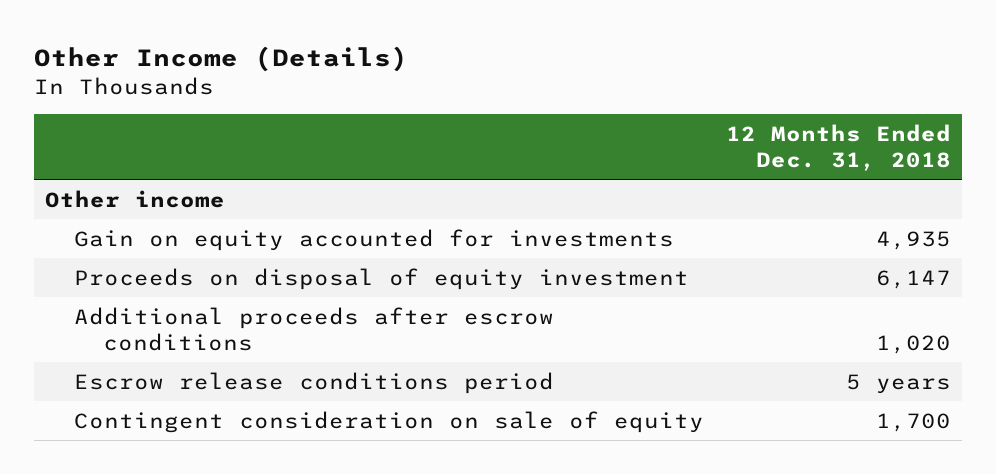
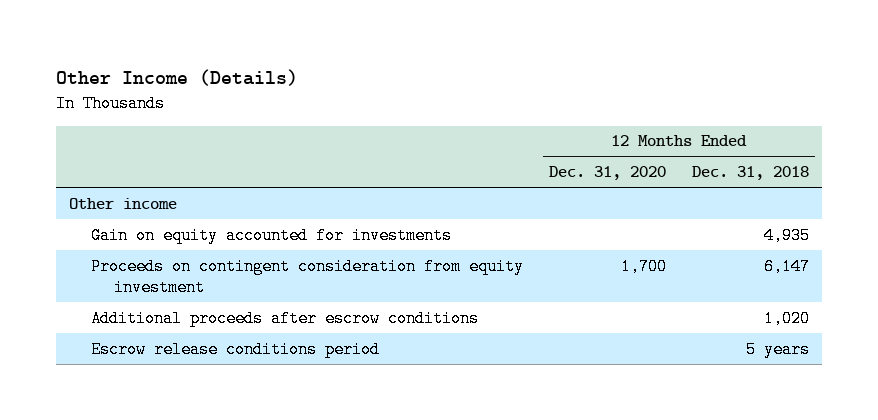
- | 12 Months Ended Dec. 31, 2018
+ | 12 Months Ended Dec. 31, 2020 | 12 Months Ended Dec. 31, 2018
- Proceeds on disposal of equity investment | 6,147
+ Proceeds on contingent consideration from equity investment | 1,700 | 6,147
- Contingent consideration on sale of equity | 1,700

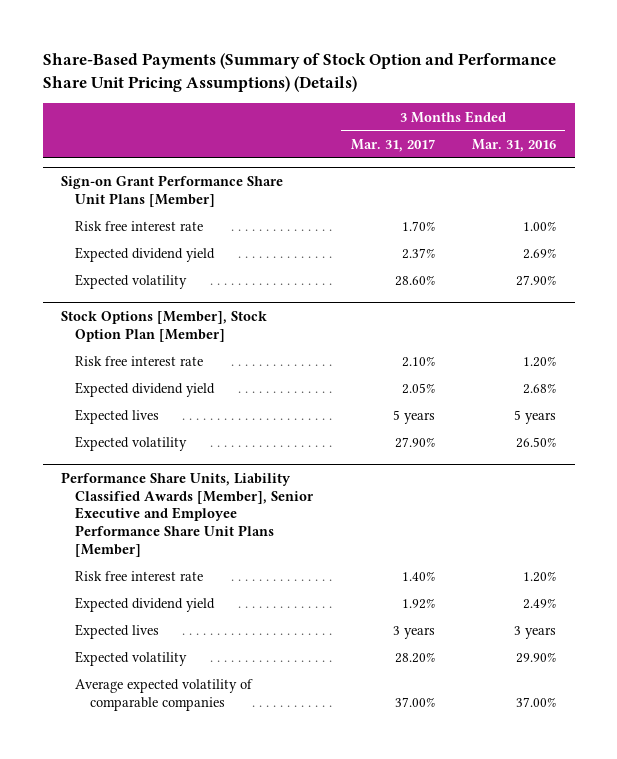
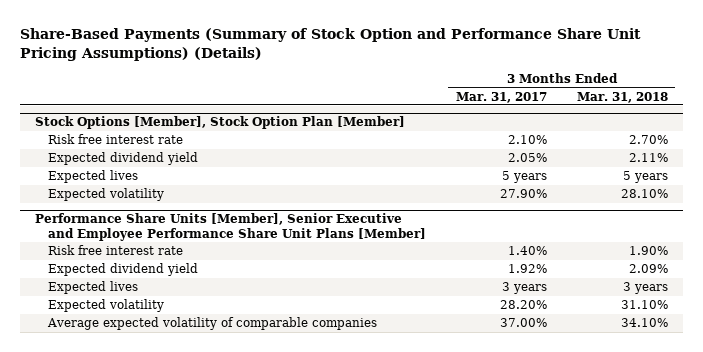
- | 3 Months Ended Mar. 31, 2017 | 3 Months Ended Mar. 31, 2016
+ | 3 Months Ended Mar. 31, 2017 | 3 Months Ended Mar. 31, 2018
- Sign-on Grant Performance Share Unit Plans [Member]
- Risk free interest rate | 1.70% | 1.00%
- Expected dividend yield | 2.37% | 2.69%
- Expected volatility | 28.60% | 27.90%
- Performance Share Units, Liability Classified Awards [Member], Senior Executive and Employee Performance Share Unit Plans [Member]
+ Performance Share Units [Member], Senior Executive and Employee Performance Share Unit Plans [Member]

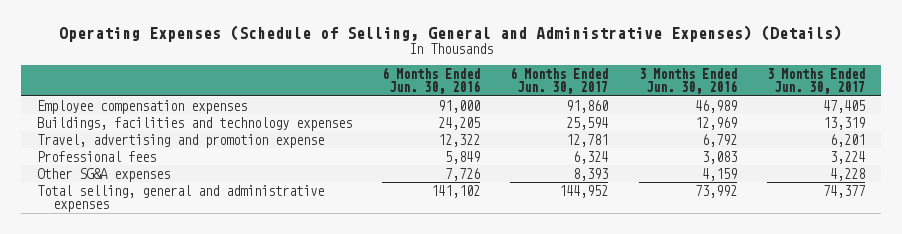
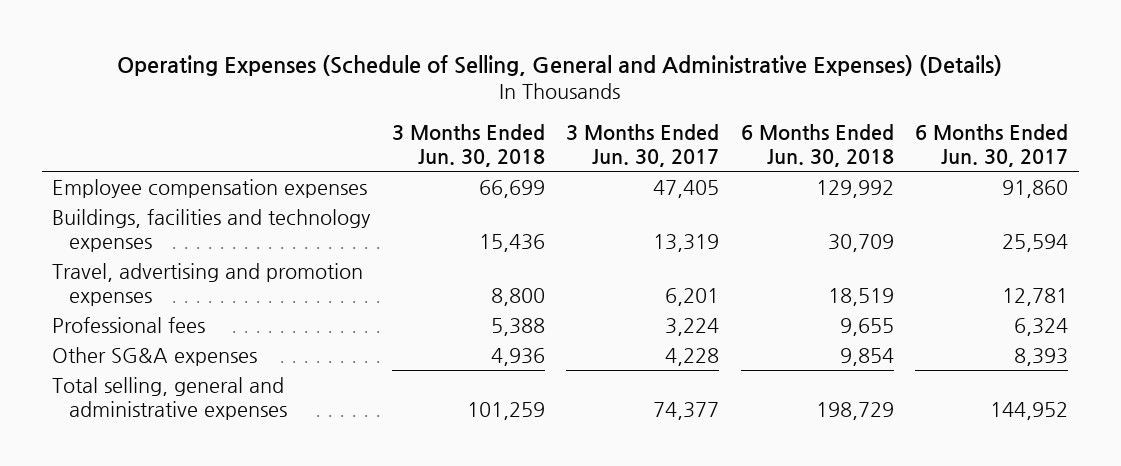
- | 6 Months Ended Jun. 30, 2016 | 6 Months Ended Jun. 30, 2017 | 3 Months Ended Jun. 30, 2016 | 3 Months Ended Jun. 30, 2017
+ | 3 Months Ended Jun. 30, 2018 | 3 Months Ended Jun. 30, 2017 | 6 Months Ended Jun. 30, 2018 | 6 Months Ended Jun. 30, 2017
- Travel, advertising and promotion expense | 12,322 | 12,781 | 6,792 | 6,201
+ Travel, advertising and promotion expenses | 8,800 | 6,201 | 18,519 | 12,781

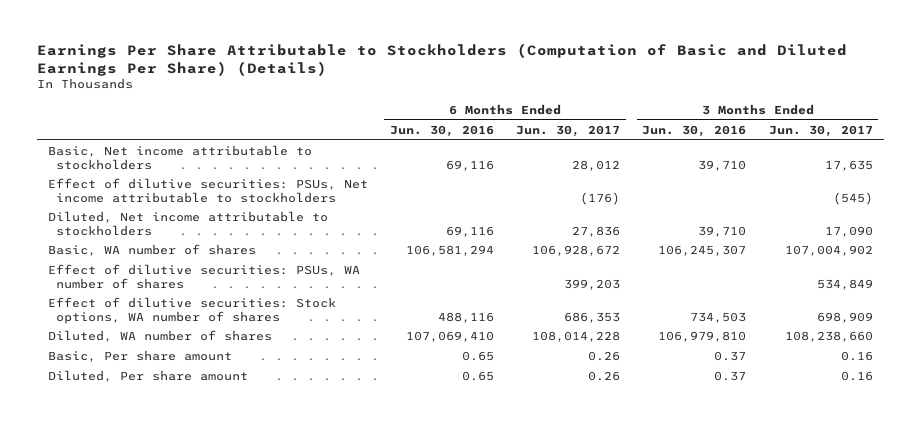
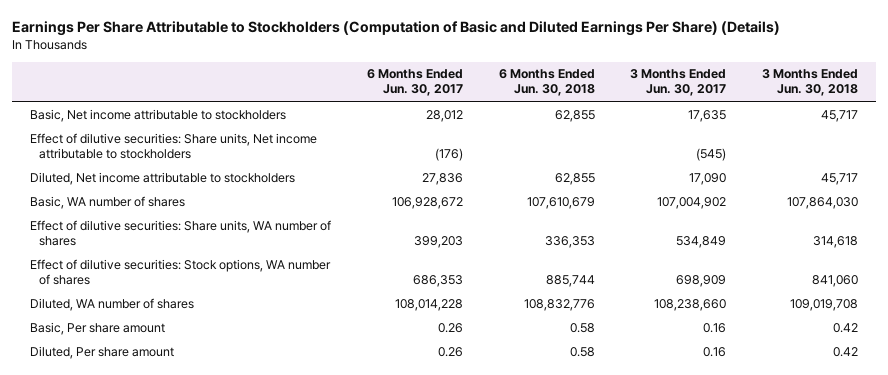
- | 6 Months Ended Jun. 30, 2016 | 6 Months Ended Jun. 30, 2017 | 3 Months Ended Jun. 30, 2016 | 3 Months Ended Jun. 30, 2017
+ | 6 Months Ended Jun. 30, 2017 | 6 Months Ended Jun. 30, 2018 | 3 Months Ended Jun. 30, 2017 | 3 Months Ended Jun. 30, 2018
- Effect of dilutive securities: PSUs, Net income attributable to stockholders | | (176) | | (545)
+ Effect of dilutive securities: Share units, Net income attributable to stockholders | (176) | | (545) |
- Effect of dilutive securities: PSUs, WA number of shares | | 399,203 | | 534,849
+ Effect of dilutive securities: Share units, WA number of shares | 399,203 | 336,353 | 534,849 | 314,618

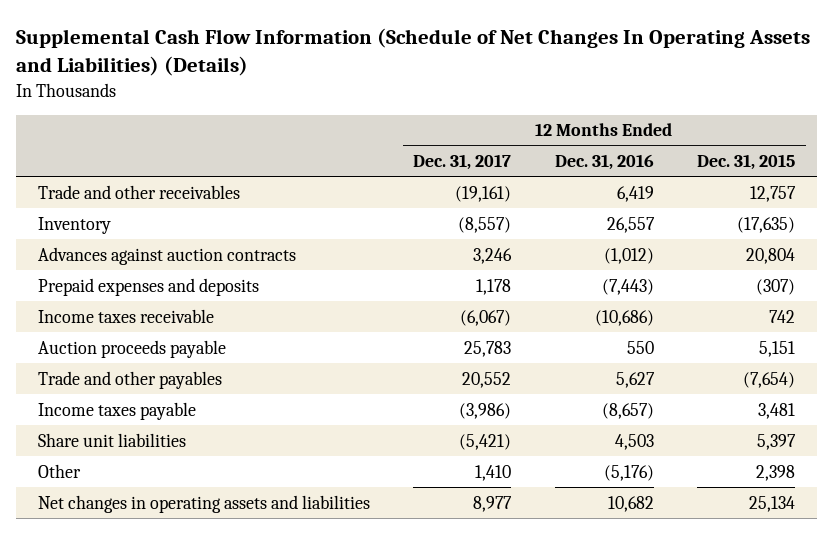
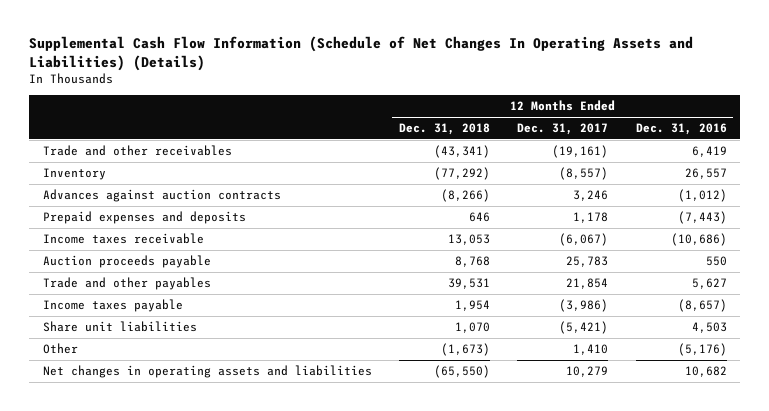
- | 12 Months Ended Dec. 31, 2017 | 12 Months Ended Dec. 31, 2016 | 12 Months Ended Dec. 31, 2015
+ | 12 Months Ended Dec. 31, 2018 | 12 Months Ended Dec. 31, 2017 | 12 Months Ended Dec. 31, 2016
- Trade and other payables | 20,552 | 5,627 | (7,654)
+ Trade and other payables | 39,531 | 21,854 | 5,627
- Net changes in operating assets and liabilities | 8,977 | 10,682 | 25,134
+ Net changes in operating assets and liabilities | (65,550) | 10,279 | 10,682

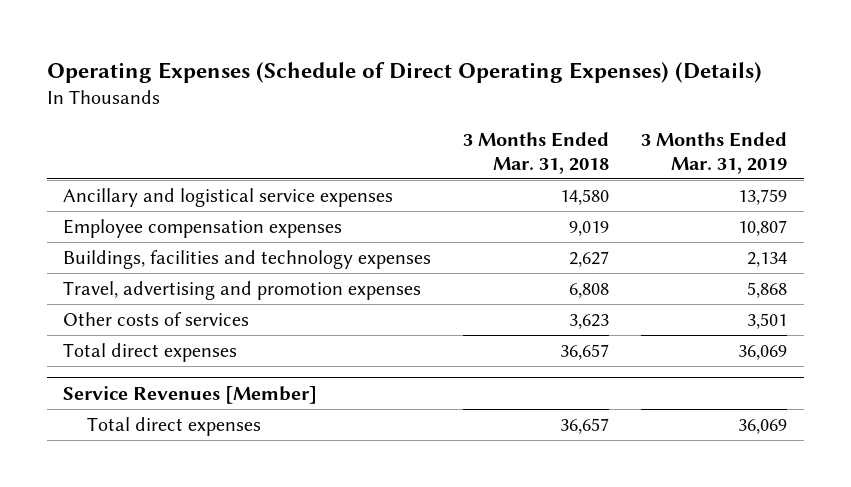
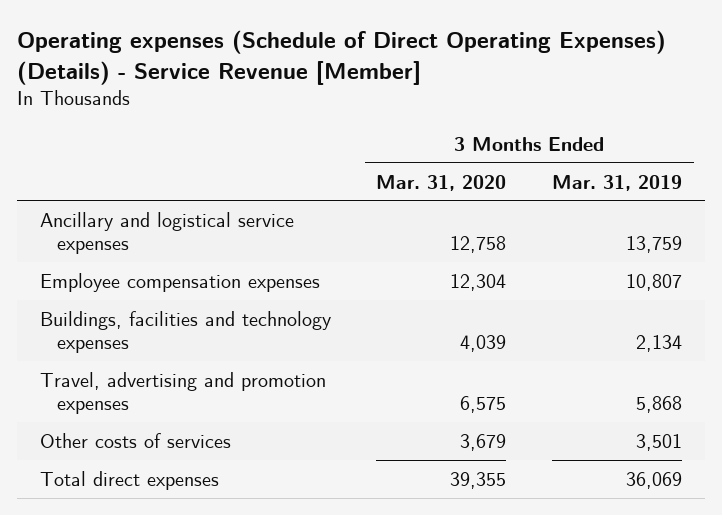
- Operating Expenses (Schedule of Direct Operating Expenses) (Details)
+ Operating expenses (Schedule of Direct Operating Expenses) (Details) - Service Revenue [Member]
- | 3 Months Ended Mar. 31, 2018 | 3 Months Ended Mar. 31, 2019
+ | 3 Months Ended Mar. 31, 2020 | 3 Months Ended Mar. 31, 2019
- Service Revenues [Member]
- Total direct expenses | 36,657 | 36,069

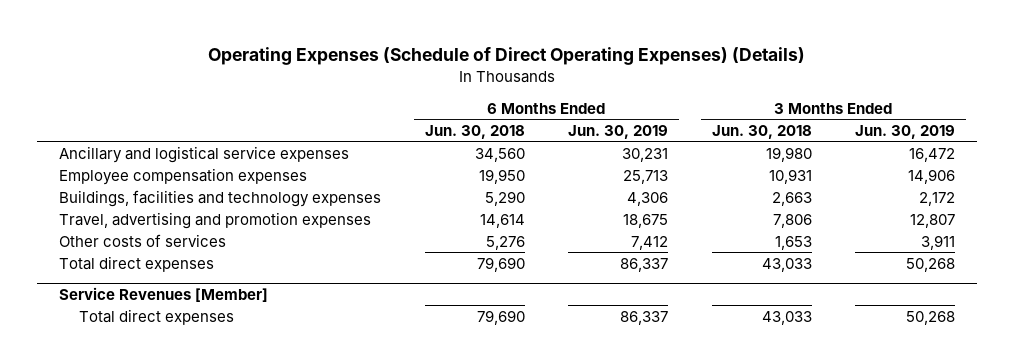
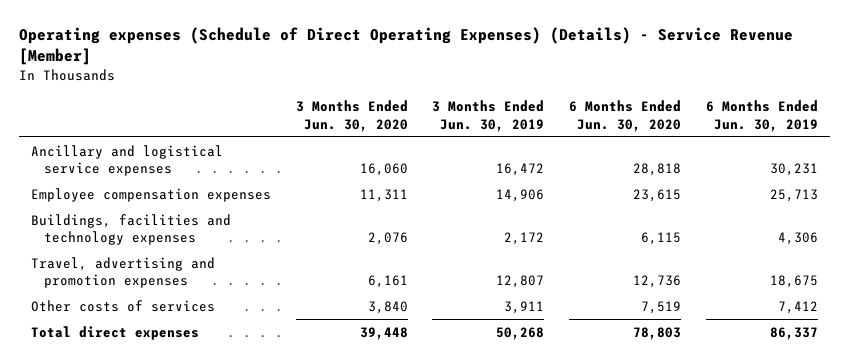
- Operating Expenses (Schedule of Direct Operating Expenses) (Details)
+ Operating expenses (Schedule of Direct Operating Expenses) (Details) - Service Revenue [Member]
- | 6 Months Ended Jun. 30, 2018 | 6 Months Ended Jun. 30, 2019 | 3 Months Ended Jun. 30, 2018 | 3 Months Ended Jun. 30, 2019
+ | 3 Months Ended Jun. 30, 2020 | 3 Months Ended Jun. 30, 2019 | 6 Months Ended Jun. 30, 2020 | 6 Months Ended Jun. 30, 2019
- Service Revenues [Member]
- Total direct expenses | 79,690 | 86,337 | 43,033 | 50,268

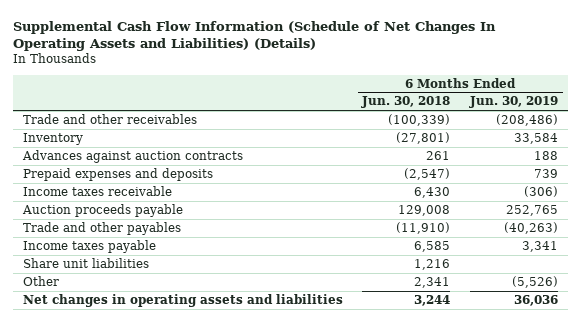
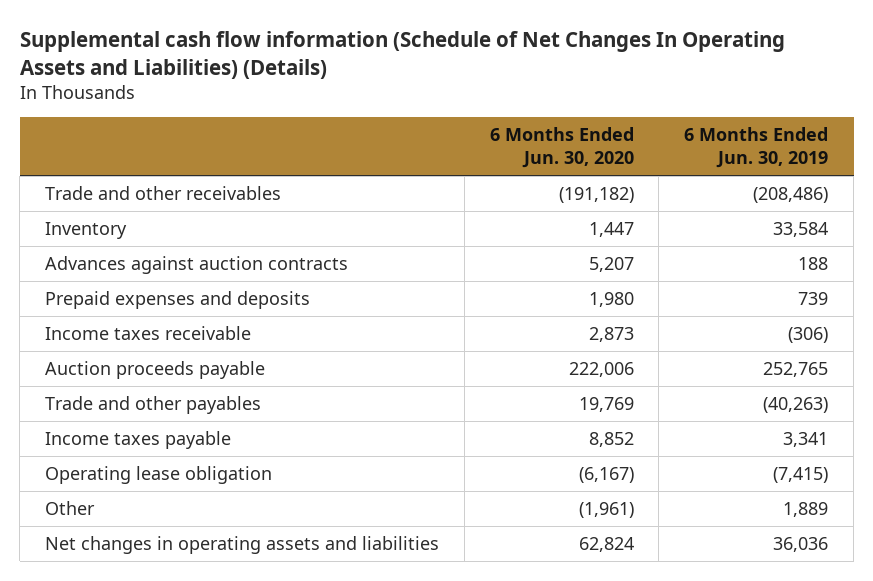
- Supplemental Cash Flow Information (Schedule of Net Changes In Operating Assets and Liabilities) (Details)
+ Supplemental cash flow information (Schedule of Net Changes In Operating Assets and Liabilities) (Details)
- | 6 Months Ended Jun. 30, 2018 | 6 Months Ended Jun. 30, 2019
+ | 6 Months Ended Jun. 30, 2020 | 6 Months Ended Jun. 30, 2019
- Share unit liabilities | 1,216 |
- Other | 2,341 | (5,526)
+ Operating lease obligation | (6,167) | (7,415)
+ Other | (1,961) | 1,889

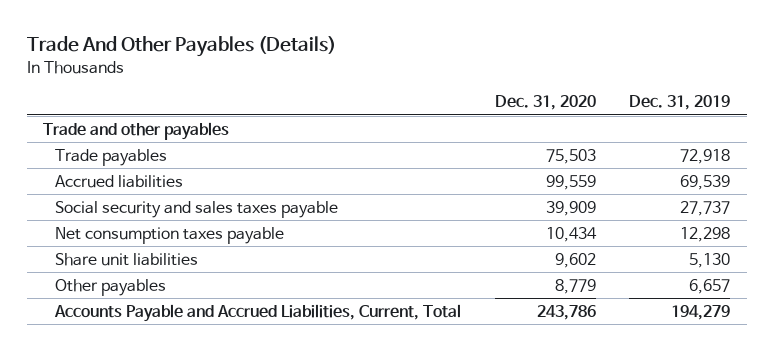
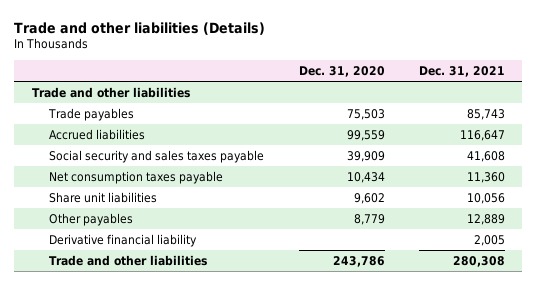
- Trade And Other Payables (Details)
+ Trade and other liabilities (Details)
- | Dec. 31, 2020 | Dec. 31, 2019
+ | Dec. 31, 2020 | Dec. 31, 2021
- Trade and other payables
+ Trade and other liabilities
- Accounts Payable and Accrued Liabilities, Current, Total | 243,786 | 194,279
+ Derivative financial liability | | 2,005
+ Trade and other liabilities | 243,786 | 280,308

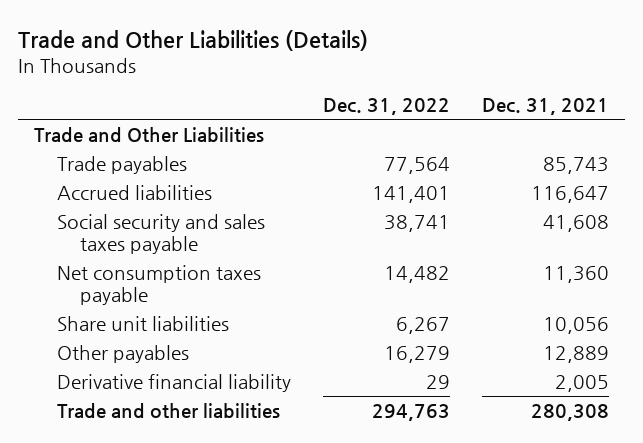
- Trade and other liabilities (Details)
+ Trade and Other Liabilities (Details)
- | Dec. 31, 2020 | Dec. 31, 2021
+ | Dec. 31, 2022 | Dec. 31, 2021
- Trade and other liabilities
+ Trade and Other Liabilities

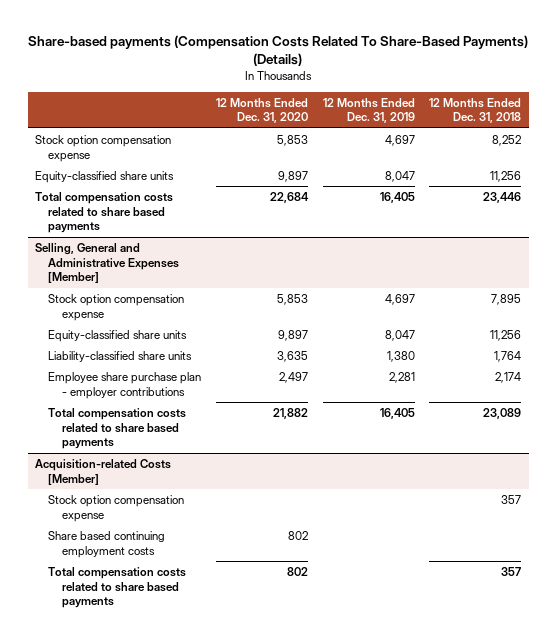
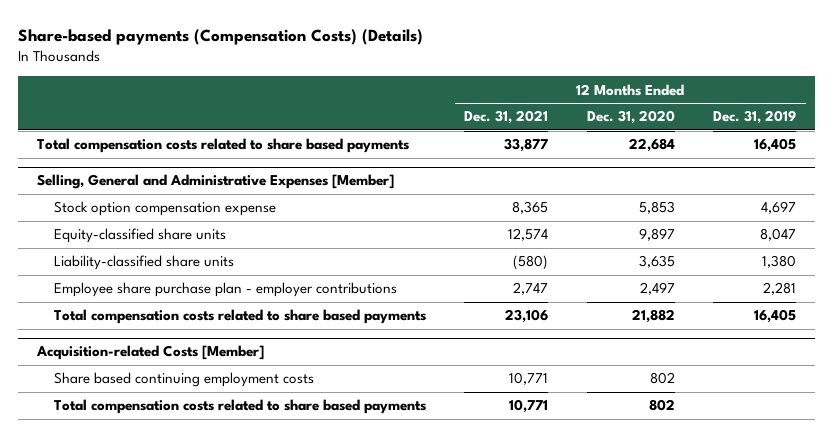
- Share-based payments (Compensation Costs Related To Share-Based Payments) (Details)
+ Share-based payments (Compensation Costs) (Details)
- | 12 Months Ended Dec. 31, 2020 | 12 Months Ended Dec. 31, 2019 | 12 Months Ended Dec. 31, 2018
+ | 12 Months Ended Dec. 31, 2021 | 12 Months Ended Dec. 31, 2020 | 12 Months Ended Dec. 31, 2019
- Stock option compensation expense | 5,853 | 4,697 | 8,252
- Equity-classified share units | 9,897 | 8,047 | 11,256
@ Acquisition-related Costs [Member]
- Stock option compensation expense | | | 357

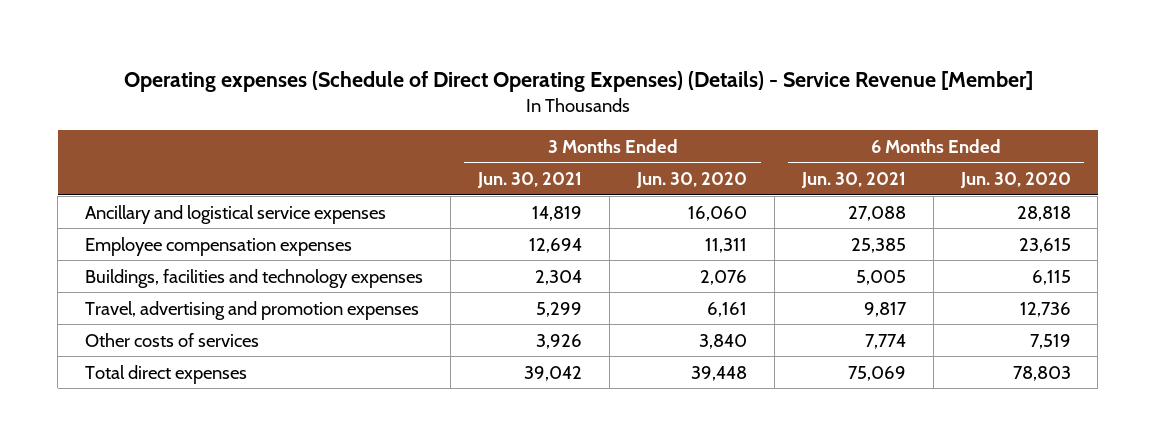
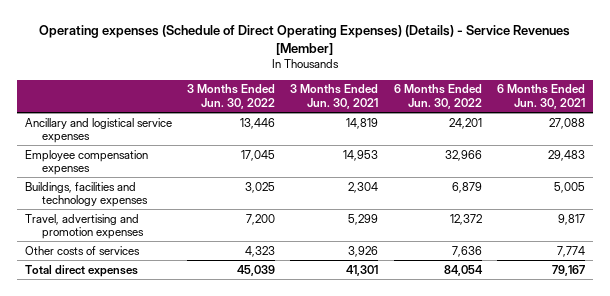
- Operating expenses (Schedule of Direct Operating Expenses) (Details) - Service Revenue [Member]
+ Operating expenses (Schedule of Direct Operating Expenses) (Details) - Service Revenues [Member]
- | 3 Months Ended Jun. 30, 2021 | 3 Months Ended Jun. 30, 2020 | 6 Months Ended Jun. 30, 2021 | 6 Months Ended Jun. 30, 2020
+ | 3 Months Ended Jun. 30, 2022 | 3 Months Ended Jun. 30, 2021 | 6 Months Ended Jun. 30, 2022 | 6 Months Ended Jun. 30, 2021
- Employee compensation expenses | 12,694 | 11,311 | 25,385 | 23,615
+ Employee compensation expenses | 17,045 | 14,953 | 32,966 | 29,483
- Total direct expenses | 39,042 | 39,448 | 75,069 | 78,803
+ Total direct expenses | 45,039 | 41,301 | 84,054 | 79,167

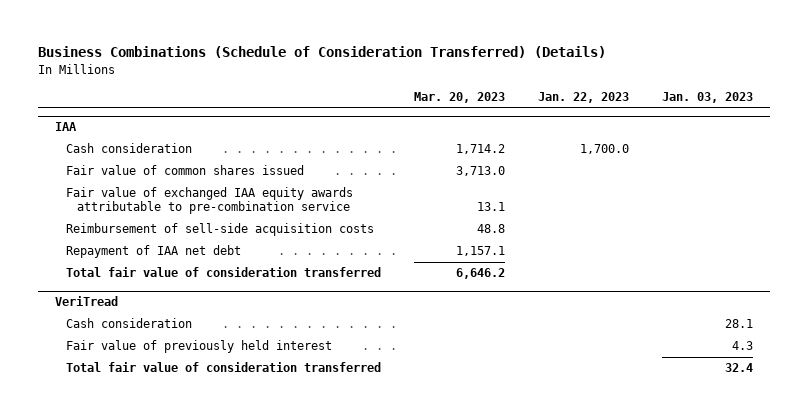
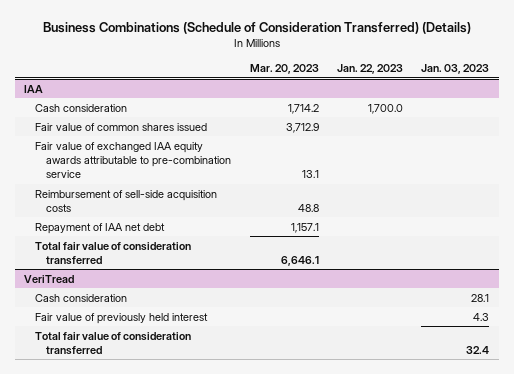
@ IAA
- Fair value of common shares issued | 3,713.0 | |
+ Fair value of common shares issued | 3,712.9 | |
- Total fair value of consideration transferred | 6,646.2 | |
+ Total fair value of consideration transferred | 6,646.1 | |

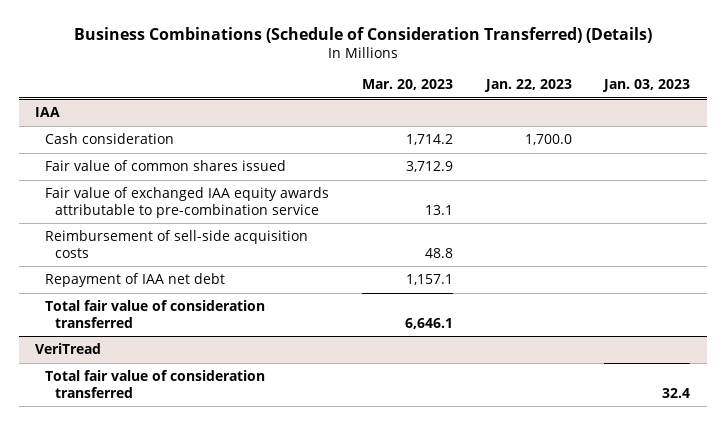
@ VeriTread
- Cash consideration | | | 28.1
- Fair value of previously held interest | | | 4.3

